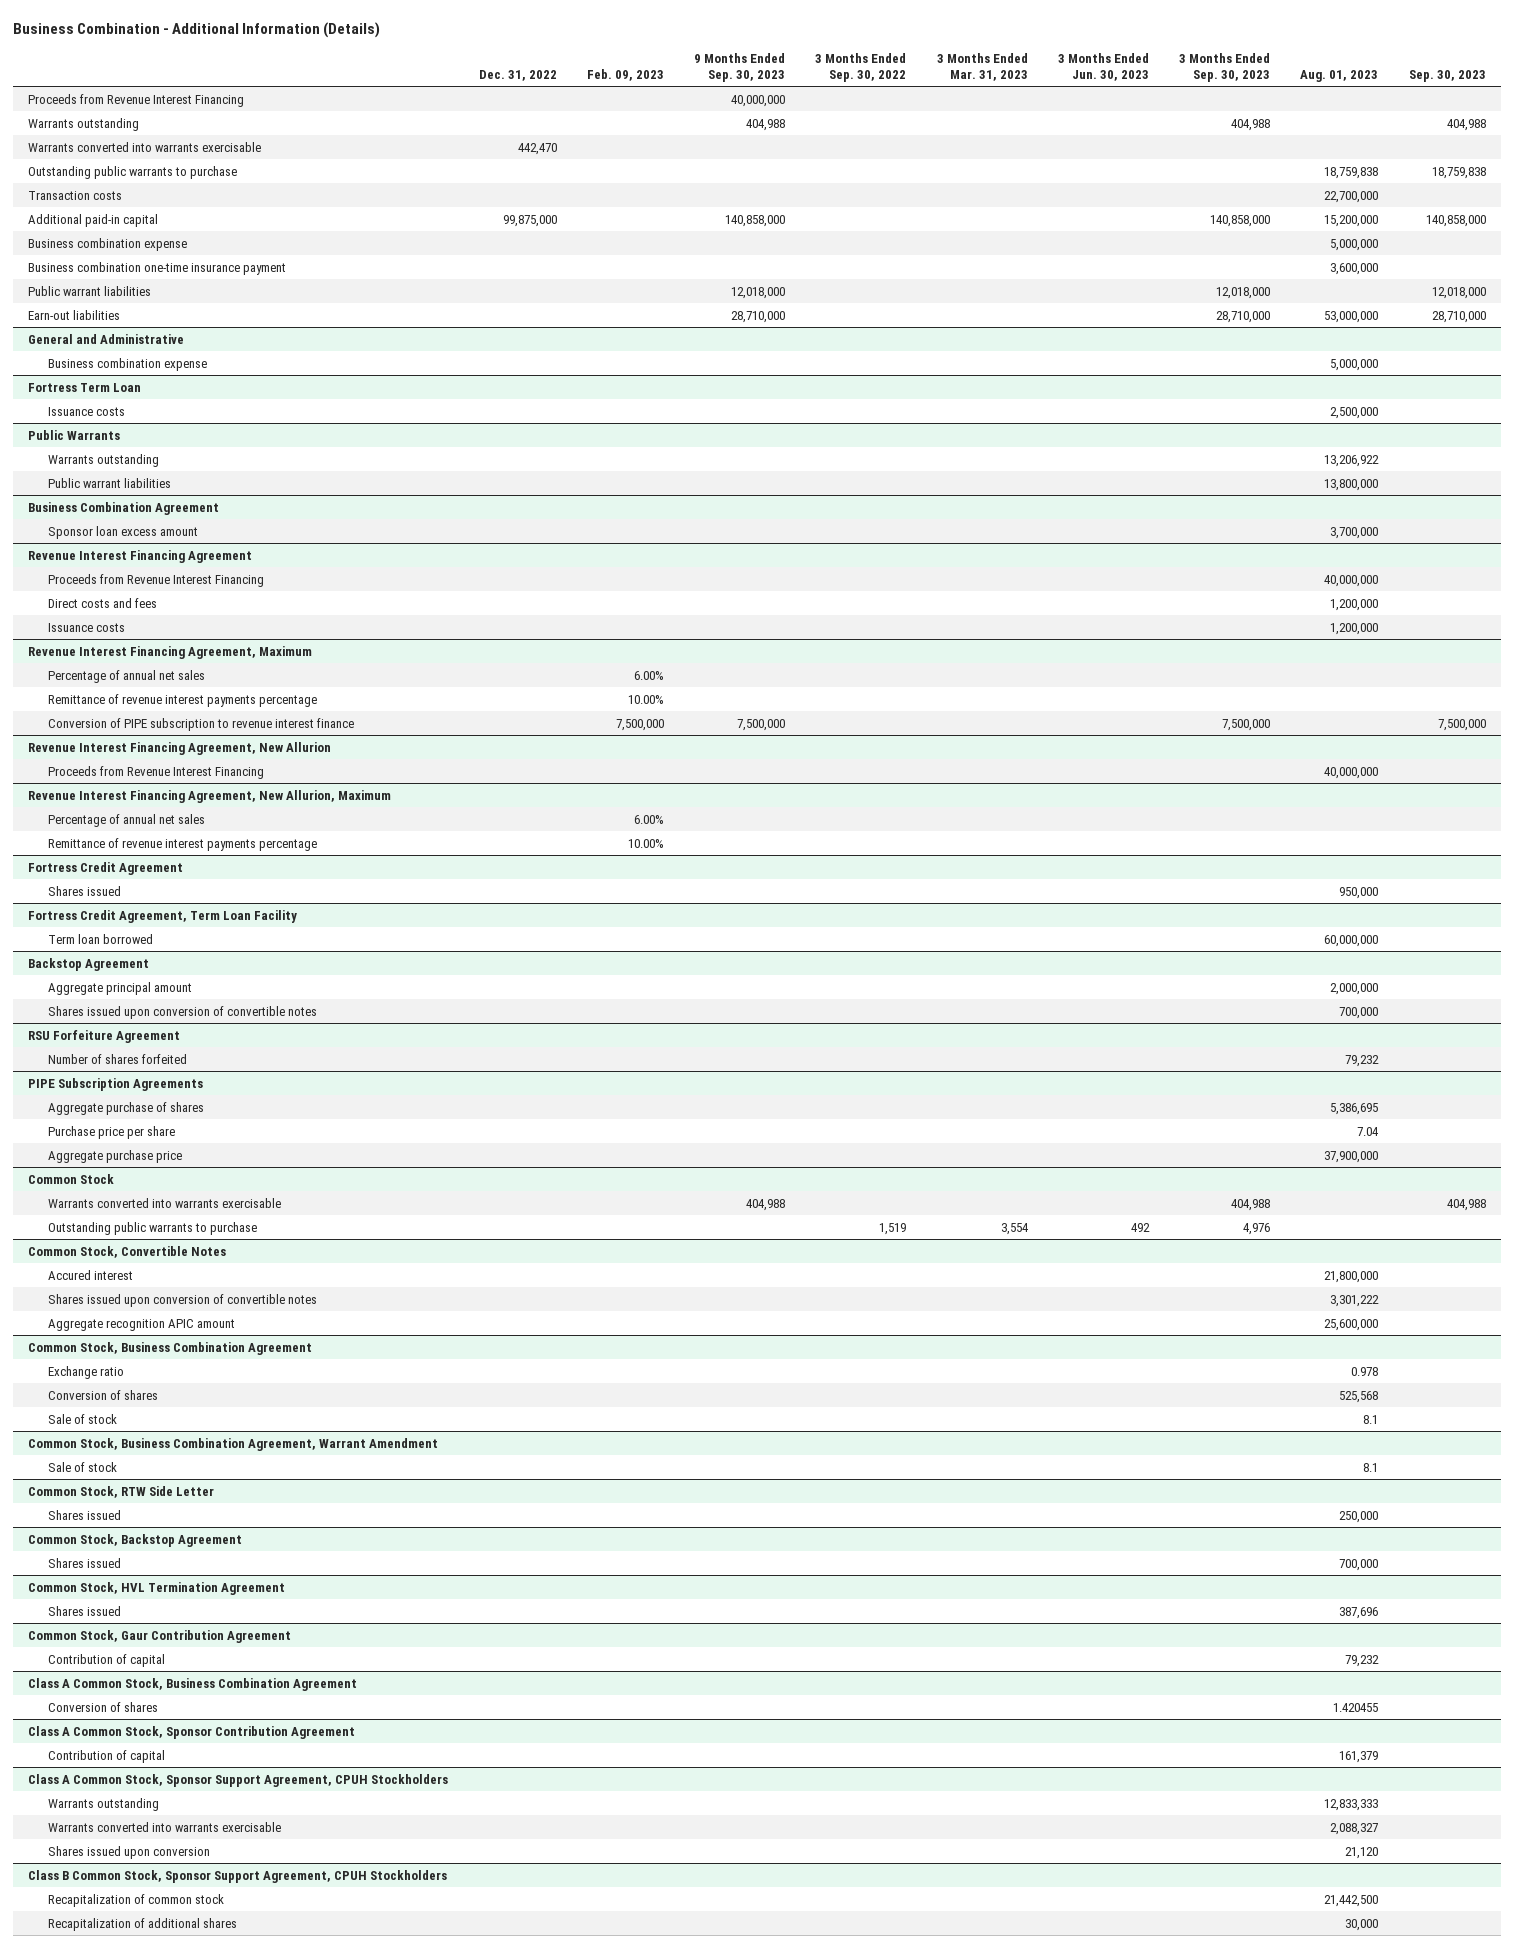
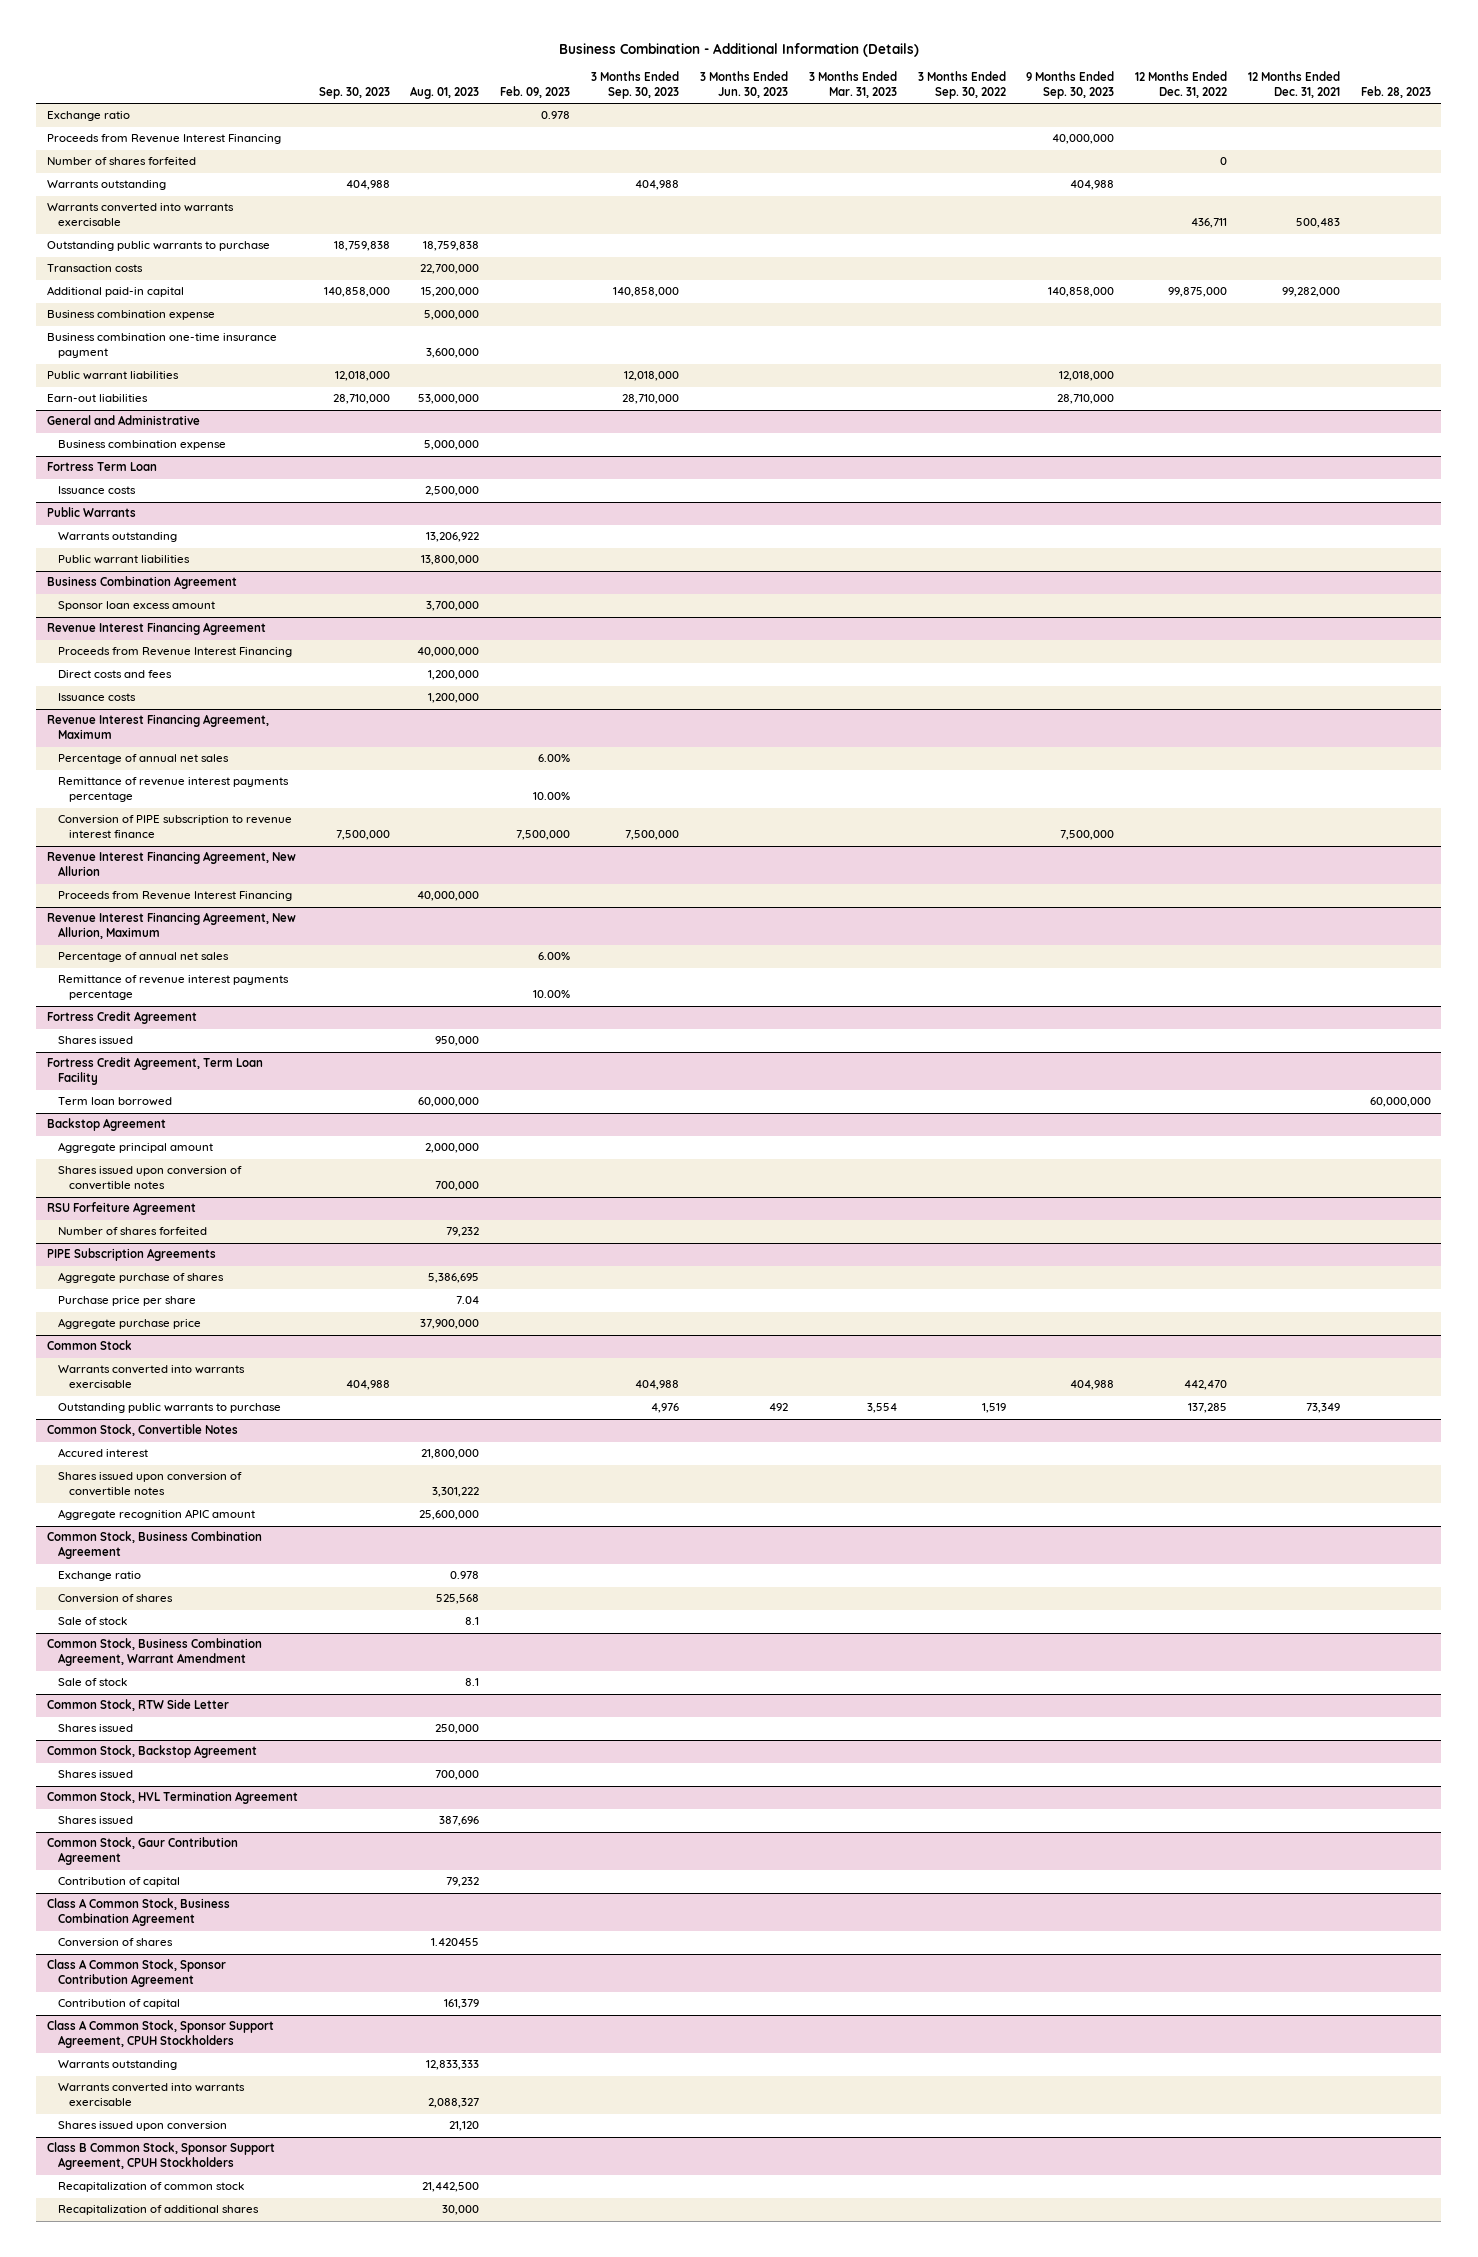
- | Dec. 31, 2022 | Feb. 09, 2023 | 9 Months Ended Sep. 30, 2023 | 3 Months Ended Sep. 30, 2022 | 3 Months Ended Mar. 31, 2023 | 3 Months Ended Jun. 30, 2023 | 3 Months Ended Sep. 30, 2023 | Aug. 01, 2023 | Sep. 30, 2023
+ | Sep. 30, 2023 | Aug. 01, 2023 | Feb. 09, 2023 | 3 Months Ended Sep. 30, 2023 | 3 Months Ended Jun. 30, 2023 | 3 Months Ended Mar. 31, 2023 | 3 Months Ended Sep. 30, 2022 | 9 Months Ended Sep. 30, 2023 | 12 Months Ended Dec. 31, 2022 | 12 Months Ended Dec. 31, 2021 | Feb. 28, 2023
+ Exchange ratio | | | 0.978 | | | | | | | |
+ Number of shares forfeited | | | | | | | | | 0 | |

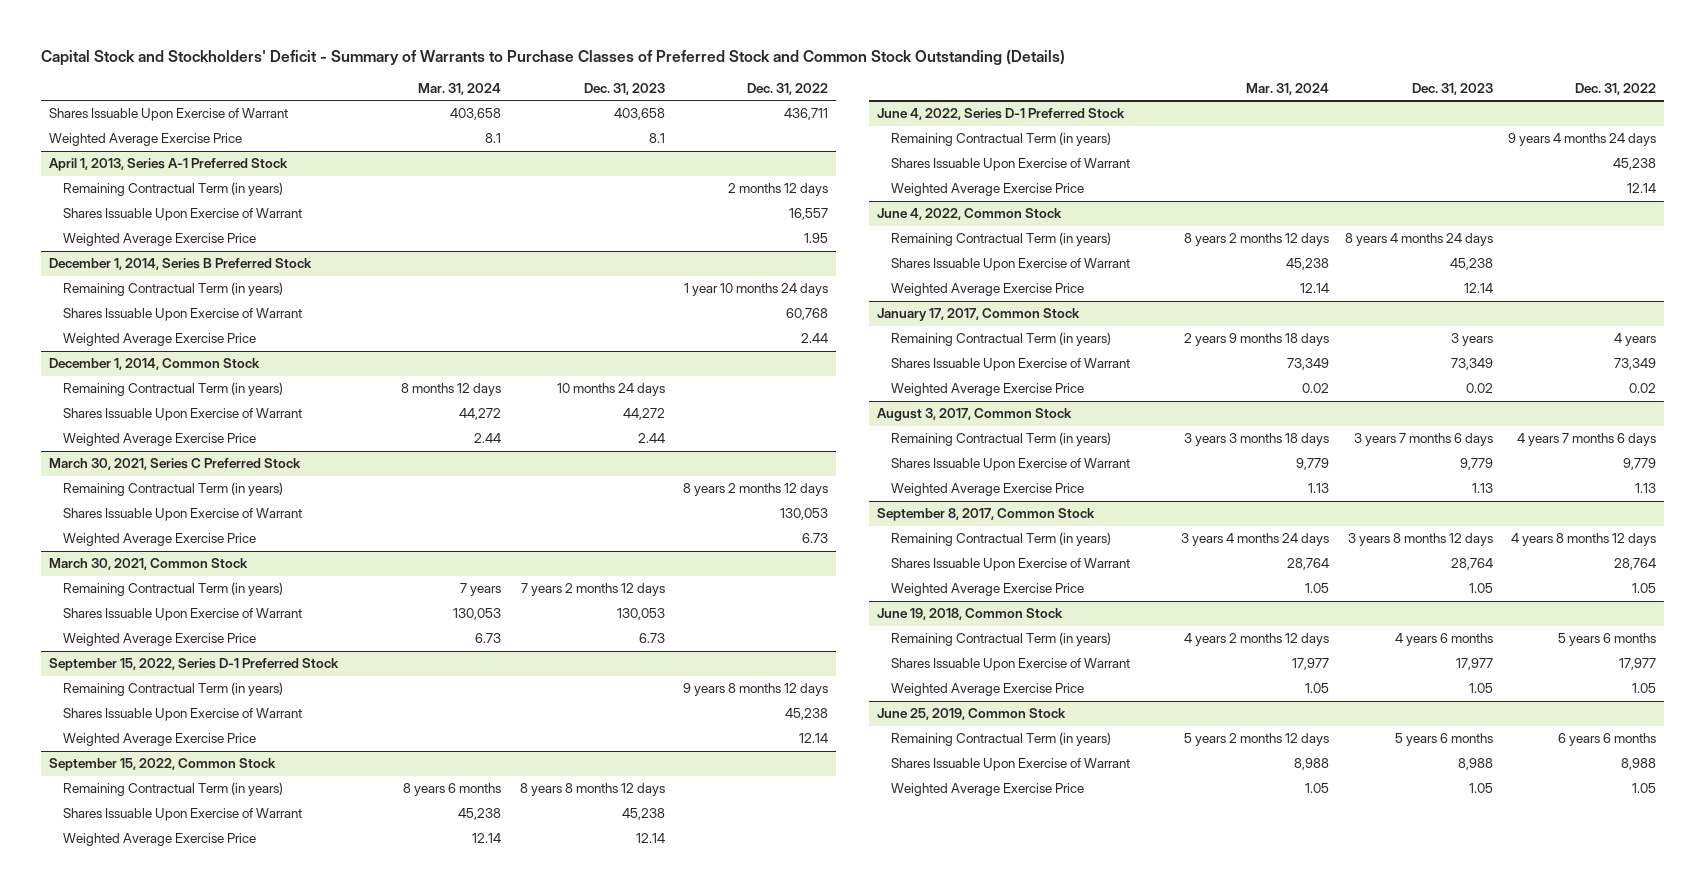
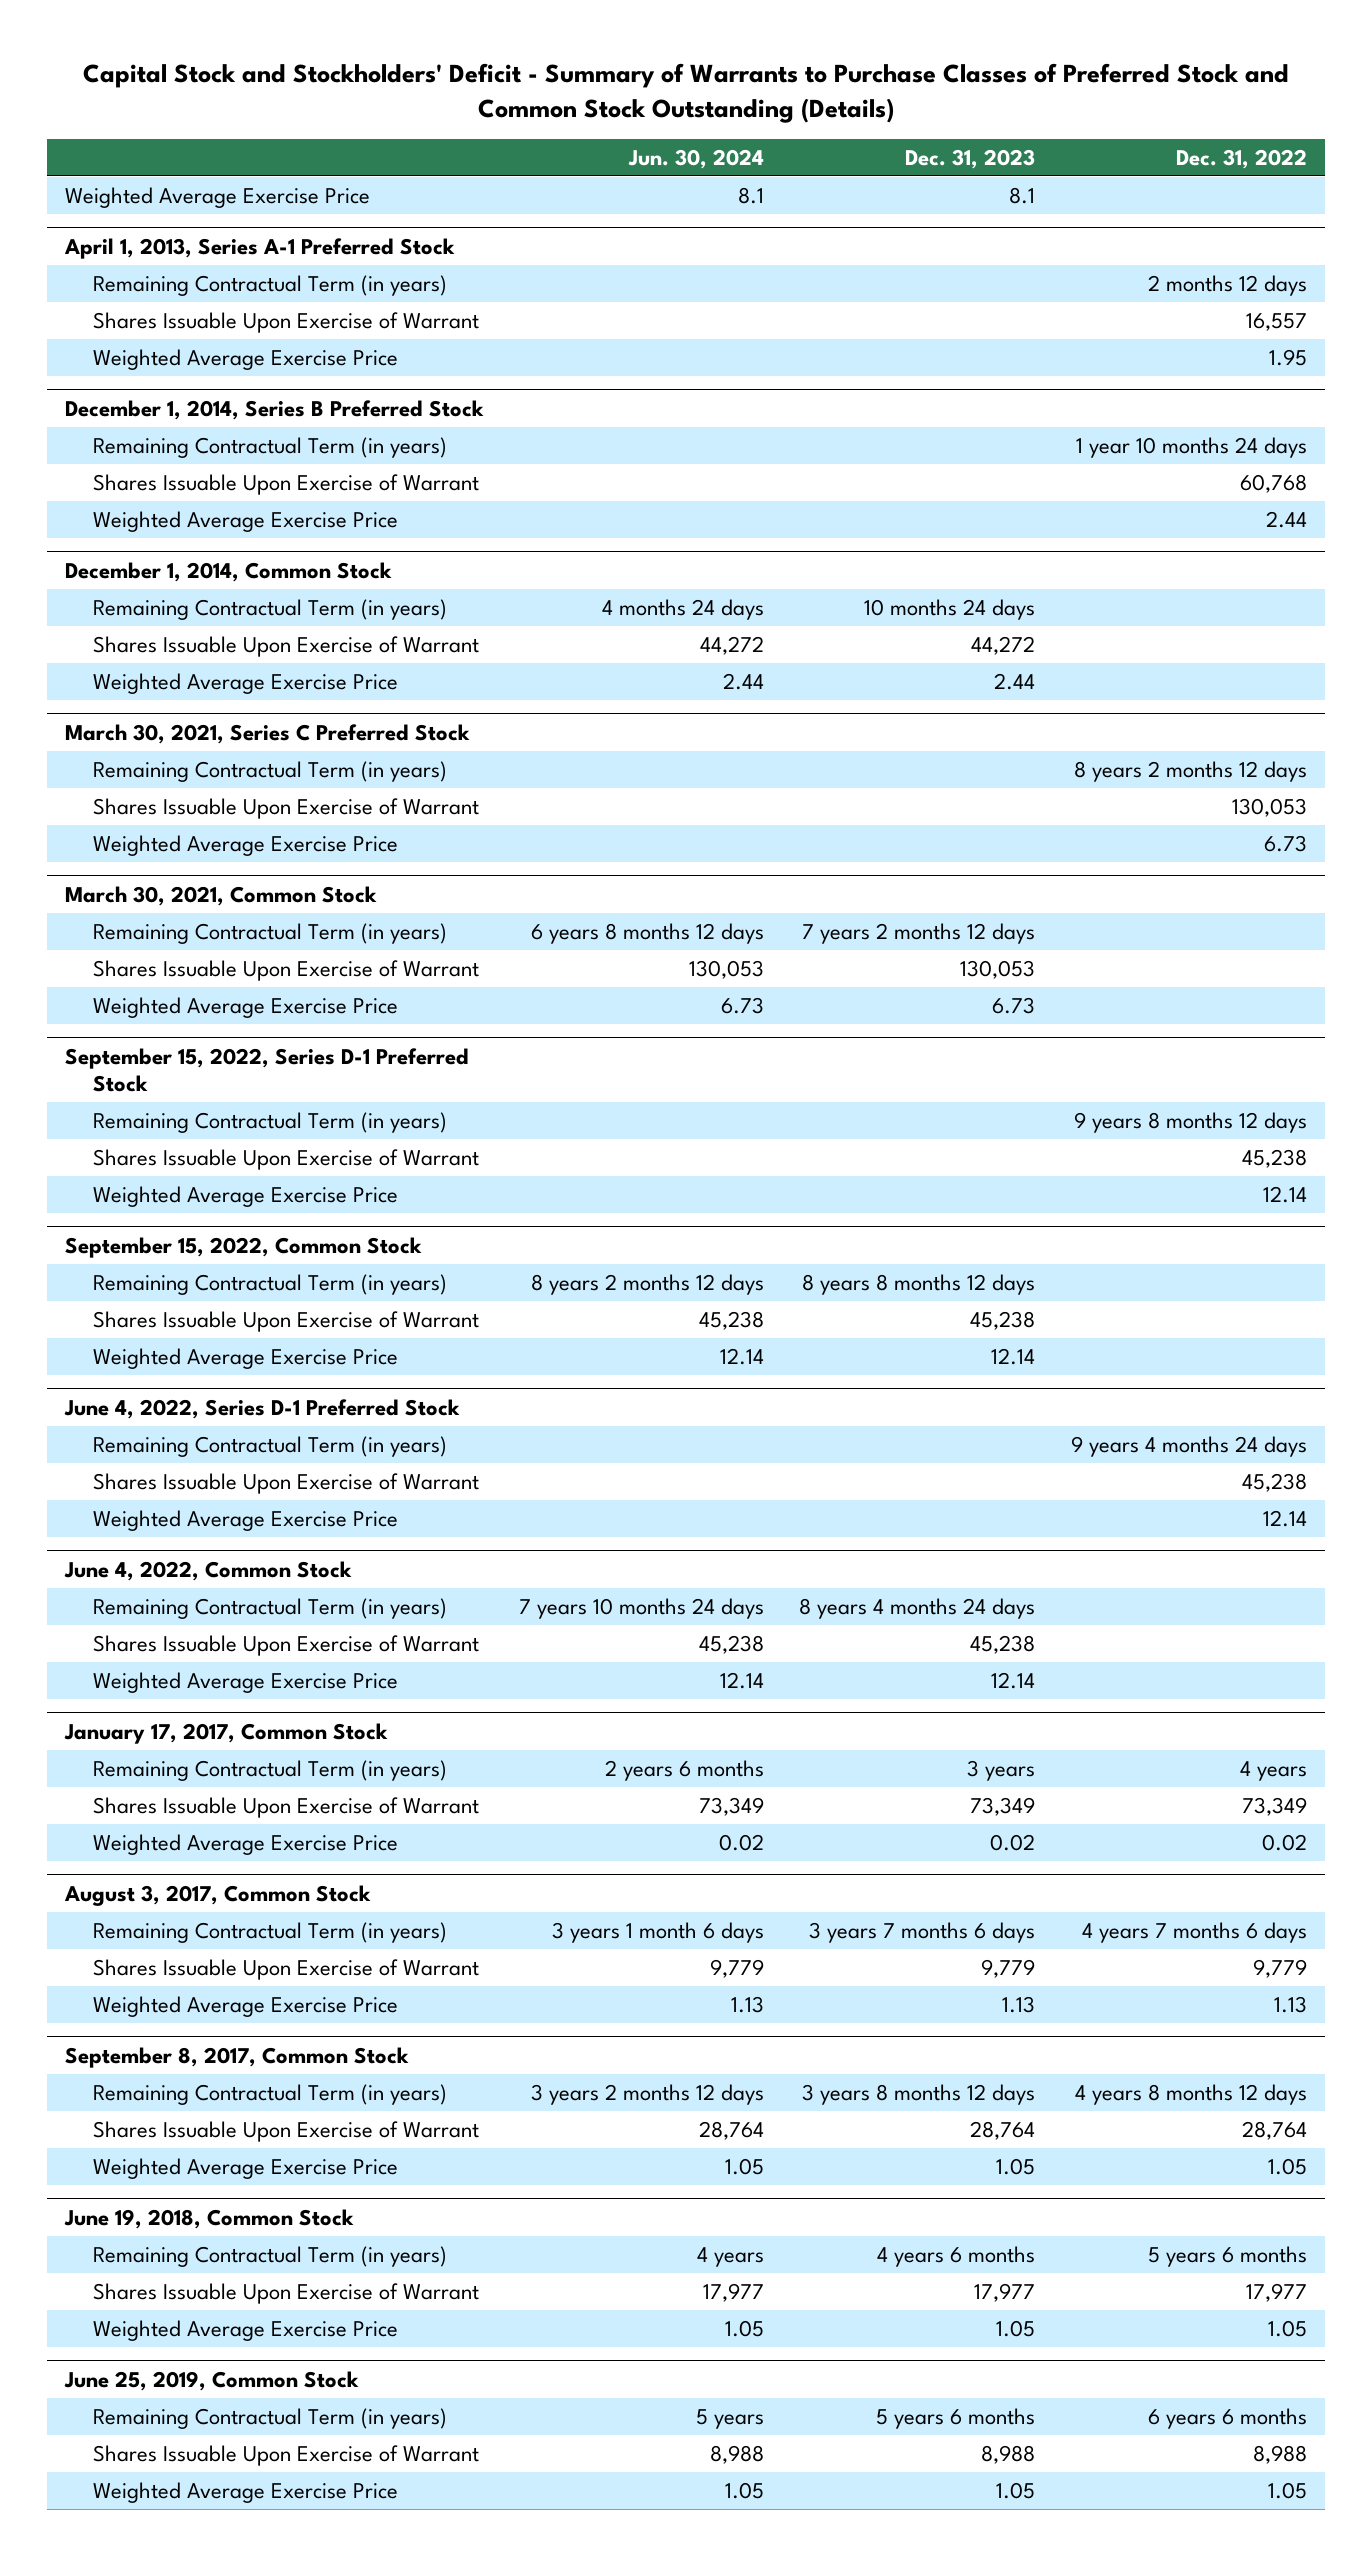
- | Mar. 31, 2024 | Dec. 31, 2023 | Dec. 31, 2022
+ | Jun. 30, 2024 | Dec. 31, 2023 | Dec. 31, 2022
- Shares Issuable Upon Exercise of Warrant | 403,658 | 403,658 | 436,711

